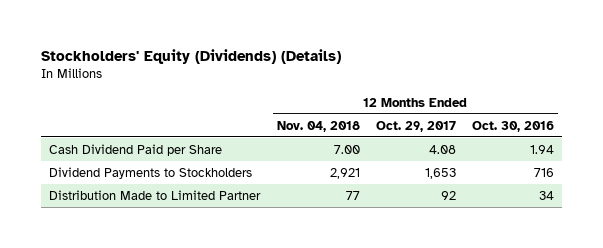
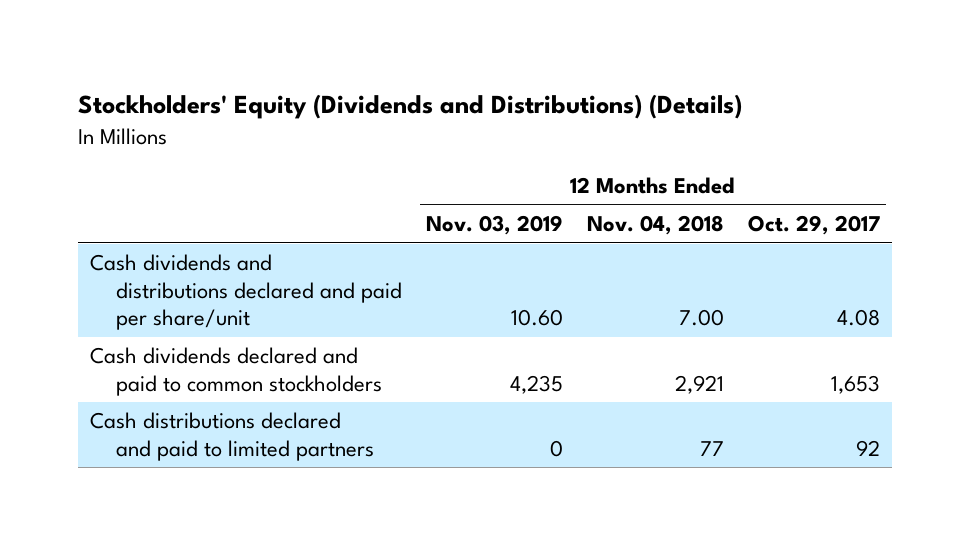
- Stockholders' Equity (Dividends) (Details)
+ Stockholders' Equity (Dividends and Distributions) (Details)
- | 12 Months Ended Nov. 04, 2018 | 12 Months Ended Oct. 29, 2017 | 12 Months Ended Oct. 30, 2016
+ | 12 Months Ended Nov. 03, 2019 | 12 Months Ended Nov. 04, 2018 | 12 Months Ended Oct. 29, 2017
- Cash Dividend Paid per Share | 7.00 | 4.08 | 1.94
- Dividend Payments to Stockholders | 2,921 | 1,653 | 716
- Distribution Made to Limited Partner | 77 | 92 | 34
+ Cash dividends and distributions declared and paid per share/unit | 10.60 | 7.00 | 4.08
+ Cash dividends declared and paid to common stockholders | 4,235 | 2,921 | 1,653
+ Cash distributions declared and paid to limited partners | 0 | 77 | 92

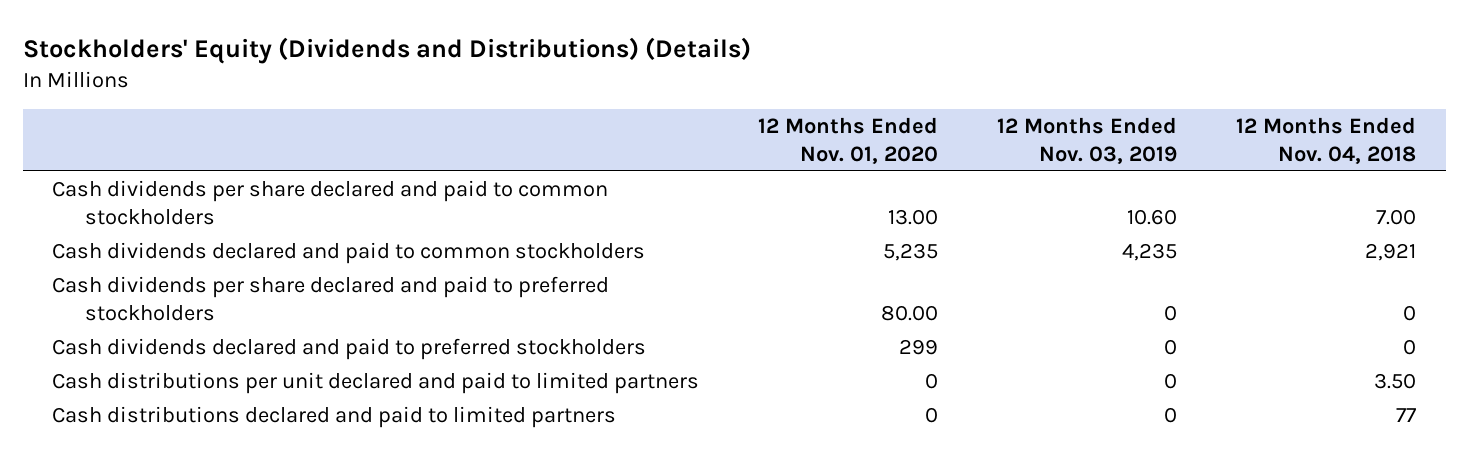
- | 12 Months Ended Nov. 03, 2019 | 12 Months Ended Nov. 04, 2018 | 12 Months Ended Oct. 29, 2017
+ | 12 Months Ended Nov. 01, 2020 | 12 Months Ended Nov. 03, 2019 | 12 Months Ended Nov. 04, 2018
- Cash dividends and distributions declared and paid per share/unit | 10.60 | 7.00 | 4.08
+ Cash dividends per share declared and paid to common stockholders | 13.00 | 10.60 | 7.00
+ Cash dividends per share declared and paid to preferred stockholders | 80.00 | 0 | 0
+ Cash dividends declared and paid to preferred stockholders | 299 | 0 | 0
+ Cash distributions per unit declared and paid to limited partners | 0 | 0 | 3.50

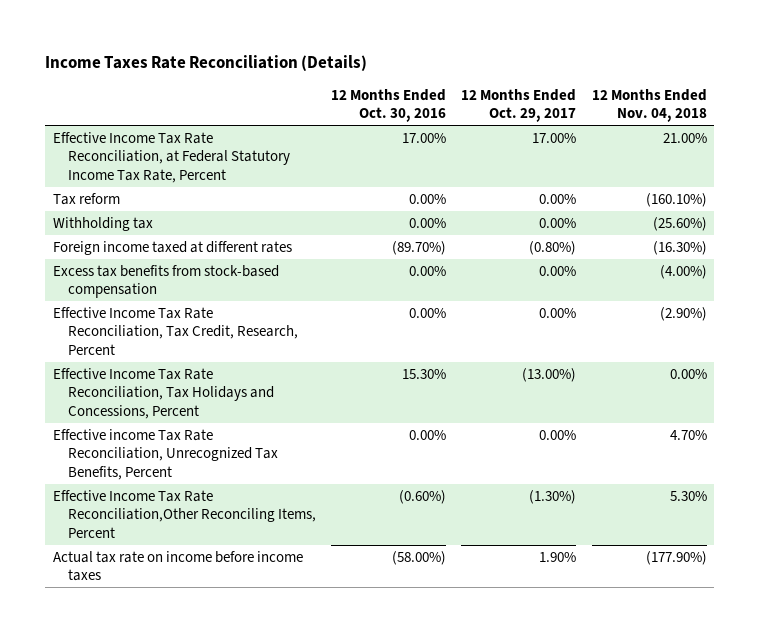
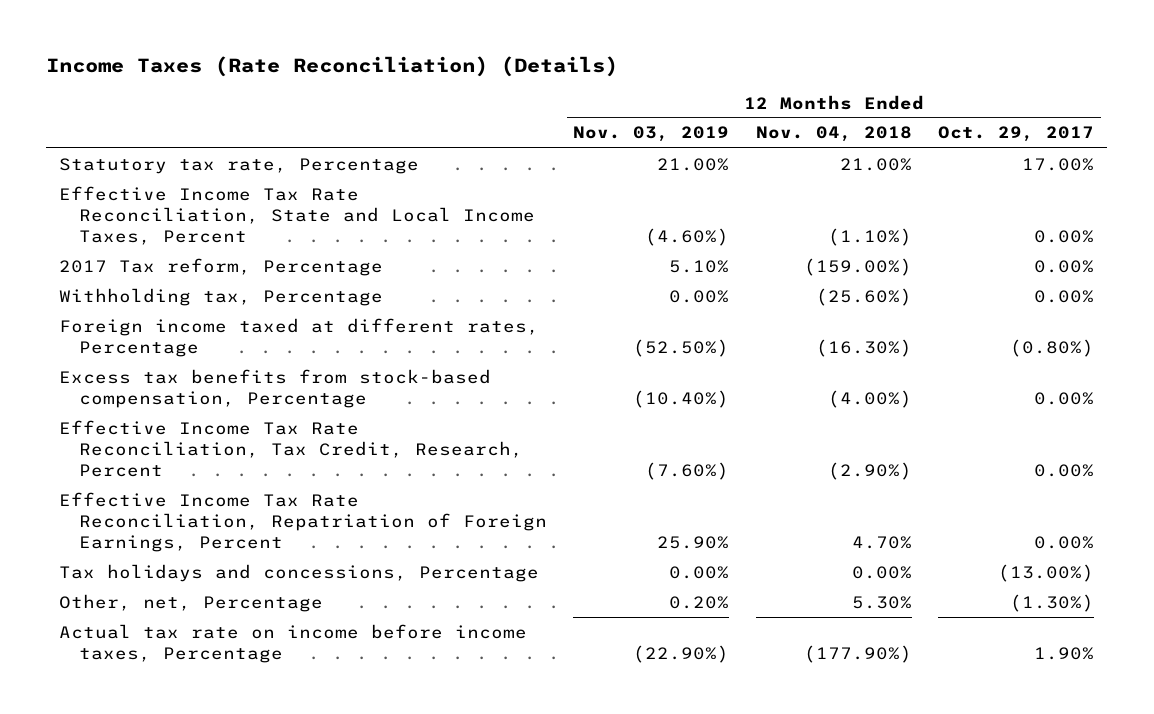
- Income Taxes Rate Reconciliation (Details)
+ Income Taxes (Rate Reconciliation) (Details)
- | 12 Months Ended Oct. 30, 2016 | 12 Months Ended Oct. 29, 2017 | 12 Months Ended Nov. 04, 2018
+ | 12 Months Ended Nov. 03, 2019 | 12 Months Ended Nov. 04, 2018 | 12 Months Ended Oct. 29, 2017
- Effective Income Tax Rate Reconciliation, at Federal Statutory Income Tax Rate, Percent | 17.00% | 17.00% | 21.00%
- Tax reform | 0.00% | 0.00% | (160.10%)
- Withholding tax | 0.00% | 0.00% | (25.60%)
- Foreign income taxed at different rates | (89.70%) | (0.80%) | (16.30%)
- Excess tax benefits from stock-based compensation | 0.00% | 0.00% | (4.00%)
+ Statutory tax rate, Percentage | 21.00% | 21.00% | 17.00%
+ Effective Income Tax Rate Reconciliation, State and Local Income Taxes, Percent | (4.60%) | (1.10%) | 0.00%
+ 2017 Tax reform, Percentage | 5.10% | (159.00%) | 0.00%
+ Withholding tax, Percentage | 0.00% | (25.60%) | 0.00%
+ Foreign income taxed at different rates, Percentage | (52.50%) | (16.30%) | (0.80%)
+ Excess tax benefits from stock-based compensation, Percentage | (10.40%) | (4.00%) | 0.00%
- Effective Income Tax Rate Reconciliation, Tax Holidays and Concessions, Percent | 15.30% | (13.00%) | 0.00%
- Effective income Tax Rate Reconciliation, Unrecognized Tax Benefits, Percent | 0.00% | 0.00% | 4.70%
- Effective Income Tax Rate Reconciliation,Other Reconciling Items, Percent | (0.60%) | (1.30%) | 5.30%
- Actual tax rate on income before income taxes | (58.00%) | 1.90% | (177.90%)
+ Effective Income Tax Rate Reconciliation, Repatriation of Foreign Earnings, Percent | 25.90% | 4.70% | 0.00%
+ Tax holidays and concessions, Percentage | 0.00% | 0.00% | (13.00%)
+ Other, net, Percentage | 0.20% | 5.30% | (1.30%)
+ Actual tax rate on income before income taxes, Percentage | (22.90%) | (177.90%) | 1.90%

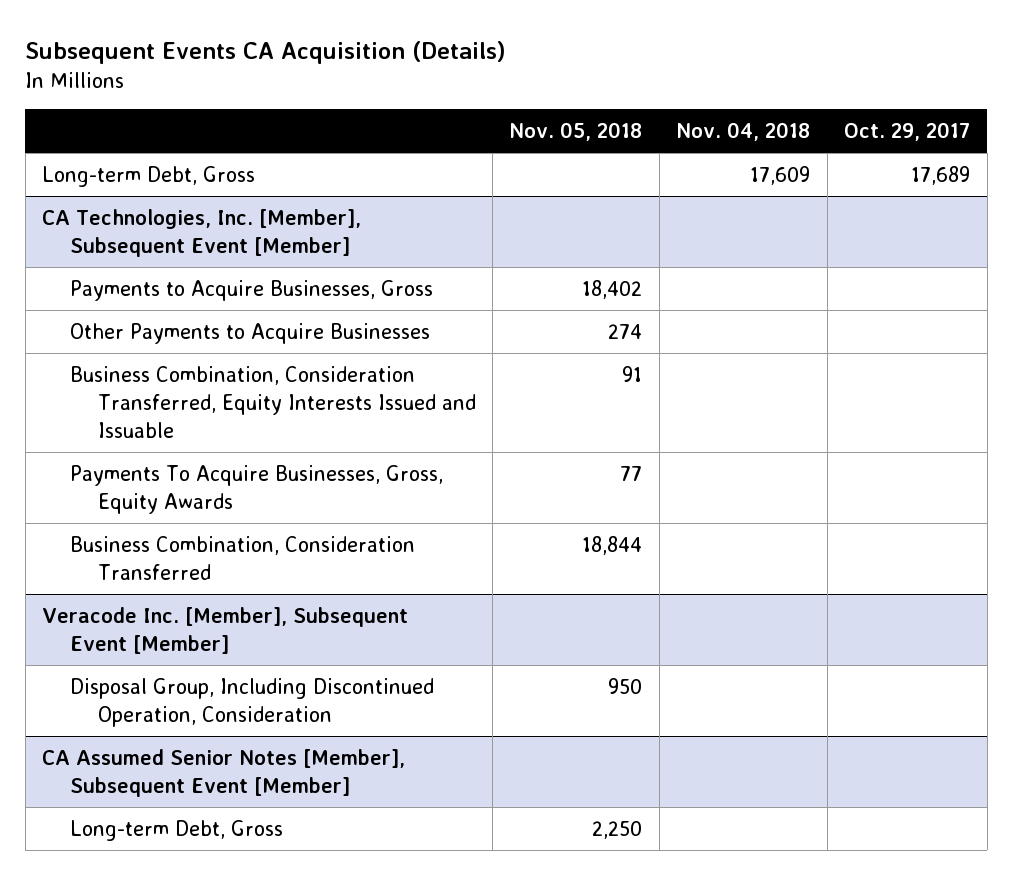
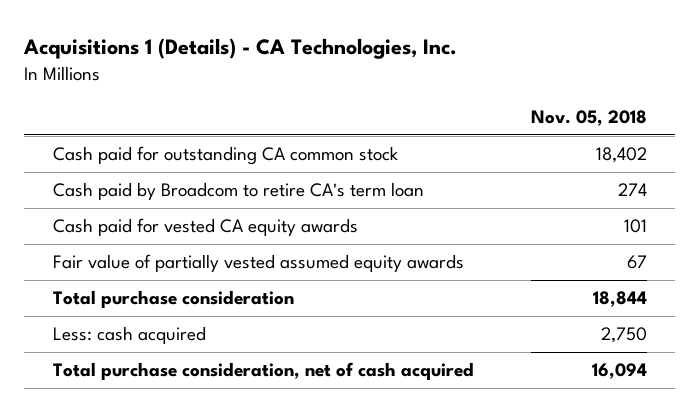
- Subsequent Events CA Acquisition (Details)
+ Acquisitions 1 (Details) - CA Technologies, Inc.
- | Nov. 05, 2018 | Nov. 04, 2018 | Oct. 29, 2017
+ | Nov. 05, 2018
- Long-term Debt, Gross | | 17,609 | 17,689
- CA Technologies, Inc. [Member], Subsequent Event [Member]
- Payments to Acquire Businesses, Gross | 18,402 | |
- Other Payments to Acquire Businesses | 274 | |
- Business Combination, Consideration Transferred, Equity Interests Issued and Issuable | 91 | |
- Payments To Acquire Businesses, Gross, Equity Awards | 77 | |
- Business Combination, Consideration Transferred | 18,844 | |
- Veracode Inc. [Member], Subsequent Event [Member]
- Disposal Group, Including Discontinued Operation, Consideration | 950 | |
- CA Assumed Senior Notes [Member], Subsequent Event [Member]
- Long-term Debt, Gross | 2,250 | |
+ Cash paid for outstanding CA common stock | 18,402
+ Cash paid by Broadcom to retire CA's term loan | 274
+ Cash paid for vested CA equity awards | 101
+ Fair value of partially vested assumed equity awards | 67
+ Total purchase consideration | 18,844
+ Less: cash acquired | 2,750
+ Total purchase consideration, net of cash acquired | 16,094

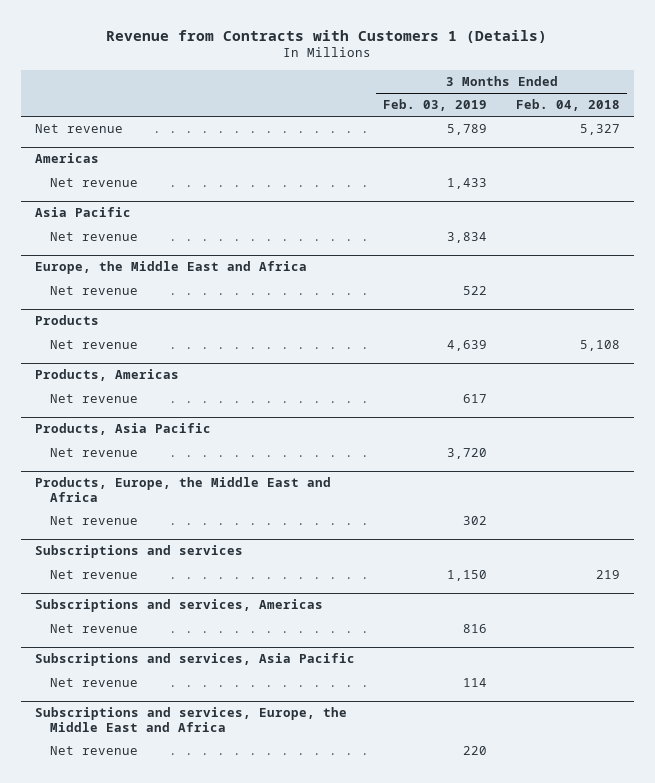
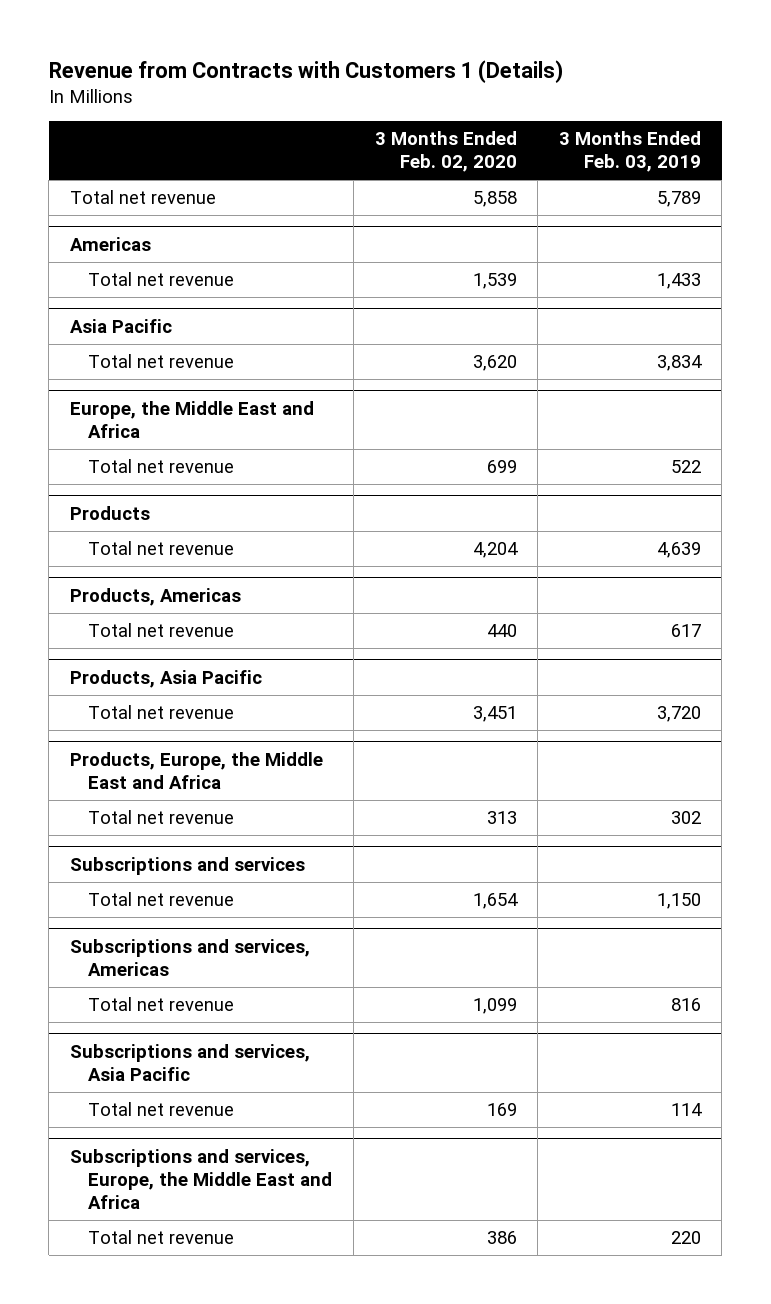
- | 3 Months Ended Feb. 03, 2019 | 3 Months Ended Feb. 04, 2018
+ | 3 Months Ended Feb. 02, 2020 | 3 Months Ended Feb. 03, 2019
- Net revenue | 5,789 | 5,327
+ Total net revenue | 5,858 | 5,789
@ Americas
- Net revenue | 1,433 |
+ Total net revenue | 1,539 | 1,433
@ Asia Pacific
- Net revenue | 3,834 |
+ Total net revenue | 3,620 | 3,834
@ Europe, the Middle East and Africa
- Net revenue | 522 |
+ Total net revenue | 699 | 522
@ Products
- Net revenue | 4,639 | 5,108
+ Total net revenue | 4,204 | 4,639
@ Products, Americas
- Net revenue | 617 |
+ Total net revenue | 440 | 617
@ Products, Asia Pacific
- Net revenue | 3,720 |
+ Total net revenue | 3,451 | 3,720
@ Products, Europe, the Middle East and Africa
- Net revenue | 302 |
+ Total net revenue | 313 | 302
@ Subscriptions and services
- Net revenue | 1,150 | 219
+ Total net revenue | 1,654 | 1,150
@ Subscriptions and services, Americas
- Net revenue | 816 |
+ Total net revenue | 1,099 | 816
@ Subscriptions and services, Asia Pacific
- Net revenue | 114 |
+ Total net revenue | 169 | 114
@ Subscriptions and services, Europe, the Middle East and Africa
- Net revenue | 220 |
+ Total net revenue | 386 | 220

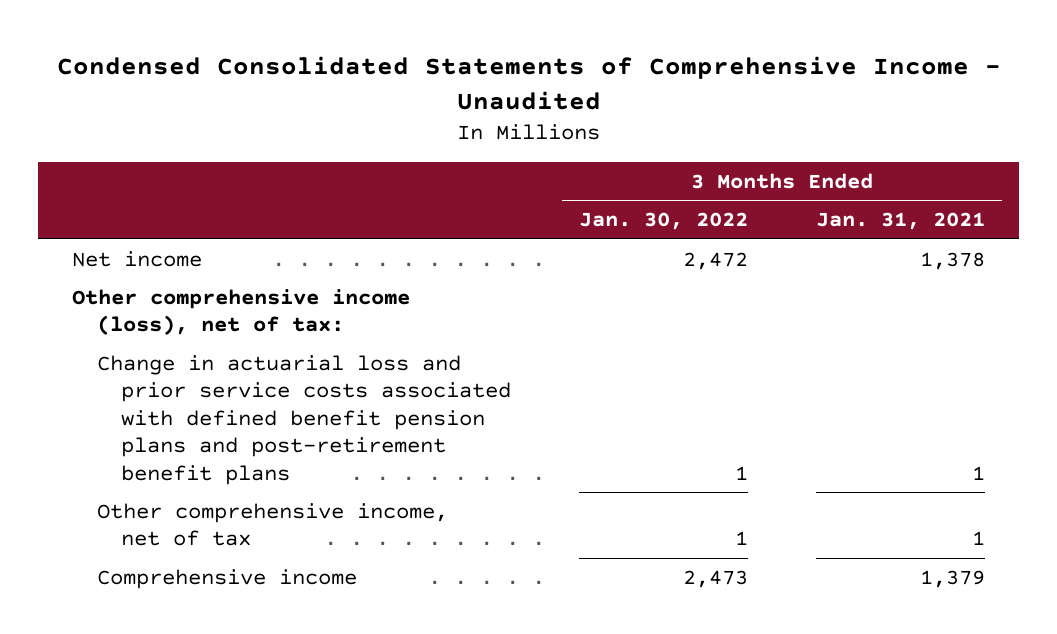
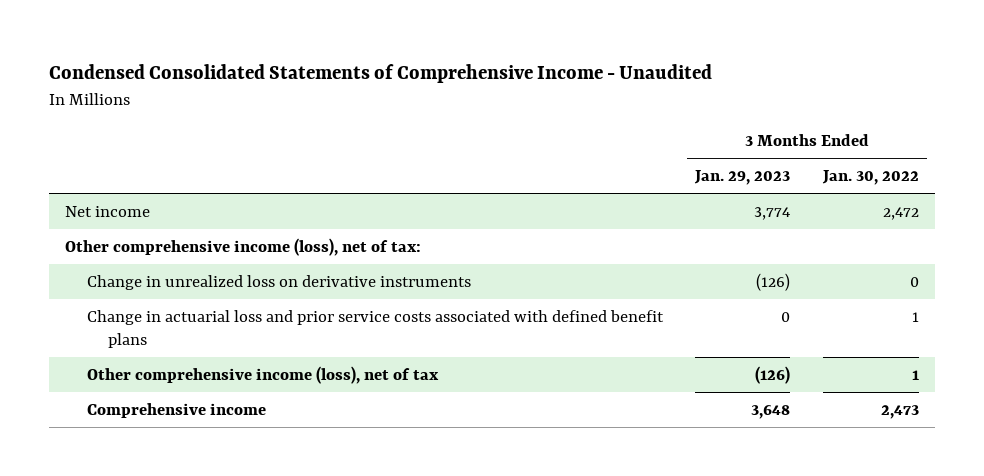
- | 3 Months Ended Jan. 30, 2022 | 3 Months Ended Jan. 31, 2021
+ | 3 Months Ended Jan. 29, 2023 | 3 Months Ended Jan. 30, 2022
- Change in actuarial loss and prior service costs associated with defined benefit pension plans and post-retirement benefit plans | 1 | 1
- Other comprehensive income, net of tax | 1 | 1
+ Change in unrealized loss on derivative instruments | (126) | 0
+ Change in actuarial loss and prior service costs associated with defined benefit plans | 0 | 1
+ Other comprehensive income (loss), net of tax | (126) | 1

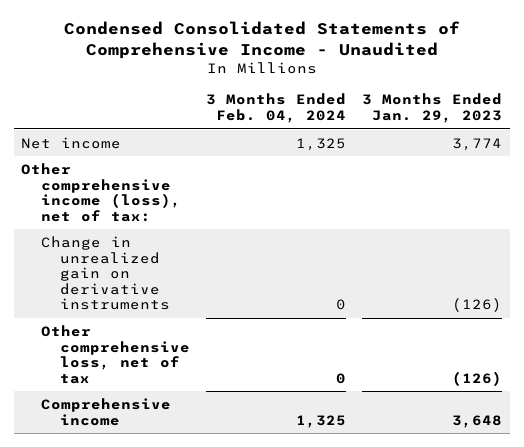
- | 3 Months Ended Jan. 29, 2023 | 3 Months Ended Jan. 30, 2022
+ | 3 Months Ended Feb. 04, 2024 | 3 Months Ended Jan. 29, 2023
- Change in unrealized loss on derivative instruments | (126) | 0
- Change in actuarial loss and prior service costs associated with defined benefit plans | 0 | 1
- Other comprehensive income (loss), net of tax | (126) | 1
+ Change in unrealized gain on derivative instruments | 0 | (126)
+ Other comprehensive loss, net of tax | 0 | (126)

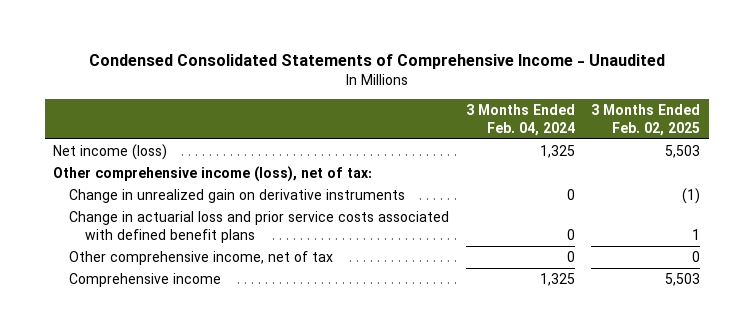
- | 3 Months Ended Feb. 04, 2024 | 3 Months Ended Jan. 29, 2023
+ | 3 Months Ended Feb. 04, 2024 | 3 Months Ended Feb. 02, 2025
- Net income | 1,325 | 3,774
+ Net income (loss) | 1,325 | 5,503
- Other comprehensive loss, net of tax | 0 | (126)
+ Change in actuarial loss and prior service costs associated with defined benefit plans | 0 | 1
+ Other comprehensive income, net of tax | 0 | 0

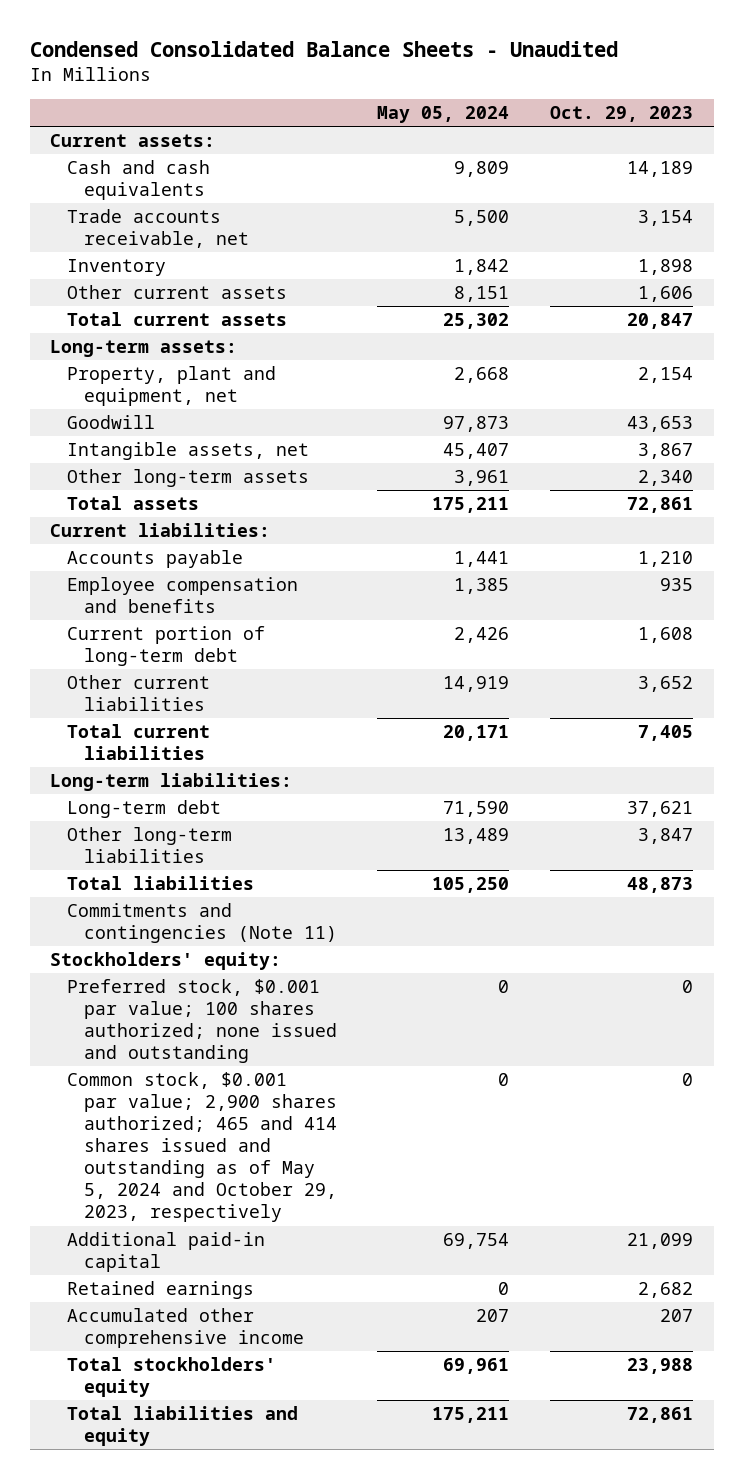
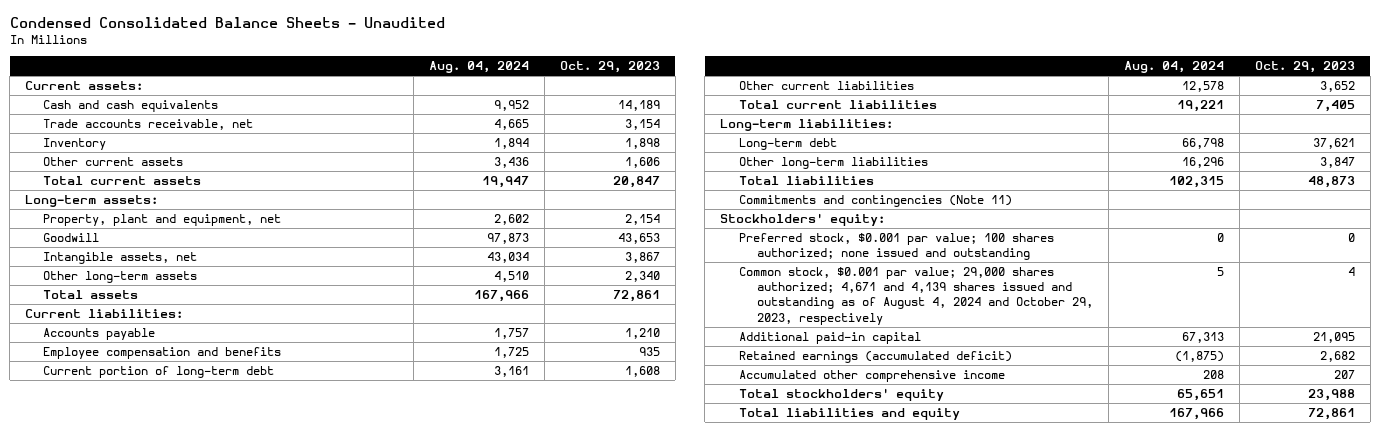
- | May 05, 2024 | Oct. 29, 2023
+ | Aug. 04, 2024 | Oct. 29, 2023
- Common stock, $0.001 par value; 2,900 shares authorized; 465 and 414 shares issued and outstanding as of May 5, 2024 and October 29, 2023, respectively | 0 | 0
- Additional paid-in capital | 69,754 | 21,099
- Retained earnings | 0 | 2,682
+ Common stock, $0.001 par value; 29,000 shares authorized; 4,671 and 4,139 shares issued and outstanding as of August 4, 2024 and October 29, 2023, respectively | 5 | 4
+ Additional paid-in capital | 67,313 | 21,095
+ Retained earnings (accumulated deficit) | (1,875) | 2,682

